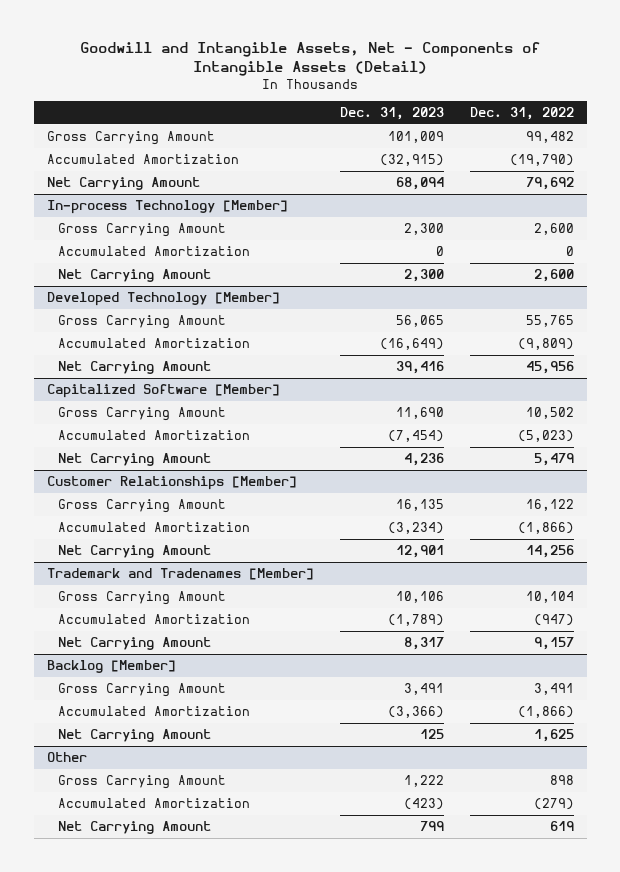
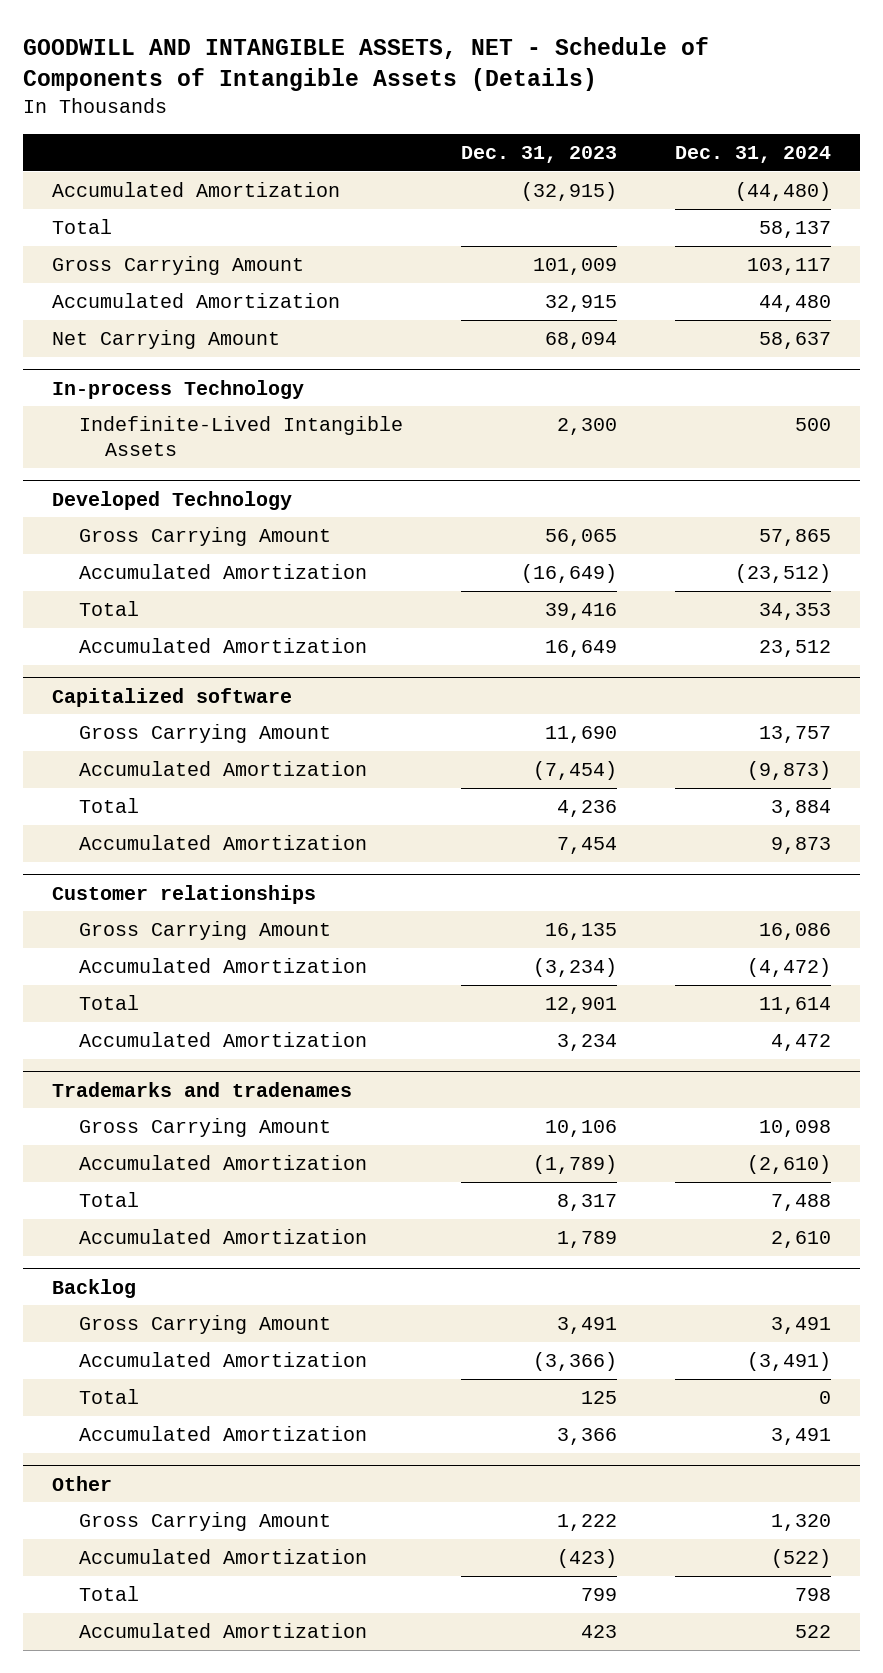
- Goodwill and Intangible Assets, Net - Components of Intangible Assets (Detail)
+ GOODWILL AND INTANGIBLE ASSETS, NET - Schedule of Components of Intangible Assets (Details)
- | Dec. 31, 2023 | Dec. 31, 2022
+ | Dec. 31, 2023 | Dec. 31, 2024
+ Total | | 58,137
moved down: Gross Carrying Amount | 101,009 | 103,117
+ Accumulated Amortization | 32,915 | 44,480
- In-process Technology [Member]
- Gross Carrying Amount | 2,300 | 2,600
- Accumulated Amortization | 0 | 0
- Net Carrying Amount | 2,300 | 2,600
- Developed Technology [Member]
+ In-process Technology
+ Indefinite-Lived Intangible Assets | 2,300 | 500
+ Developed Technology
- Net Carrying Amount | 39,416 | 45,956
- Capitalized Software [Member]
+ Total | 39,416 | 34,353
+ Accumulated Amortization | 16,649 | 23,512
+ Capitalized software
- Net Carrying Amount | 4,236 | 5,479
- Customer Relationships [Member]
+ Total | 4,236 | 3,884
+ Accumulated Amortization | 7,454 | 9,873
+ Customer relationships
- Net Carrying Amount | 12,901 | 14,256
- Trademark and Tradenames [Member]
+ Total | 12,901 | 11,614
+ Accumulated Amortization | 3,234 | 4,472
+ Trademarks and tradenames
- Net Carrying Amount | 8,317 | 9,157
- Backlog [Member]
+ Total | 8,317 | 7,488
+ Accumulated Amortization | 1,789 | 2,610
+ Backlog
- Net Carrying Amount | 125 | 1,625
+ Total | 125 | 0
+ Accumulated Amortization | 3,366 | 3,491
@ Other
- Net Carrying Amount | 799 | 619
+ Total | 799 | 798
+ Accumulated Amortization | 423 | 522

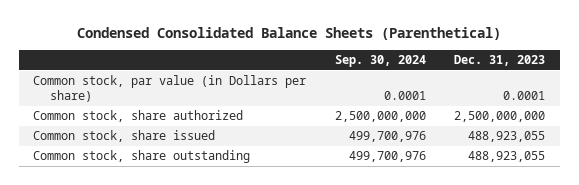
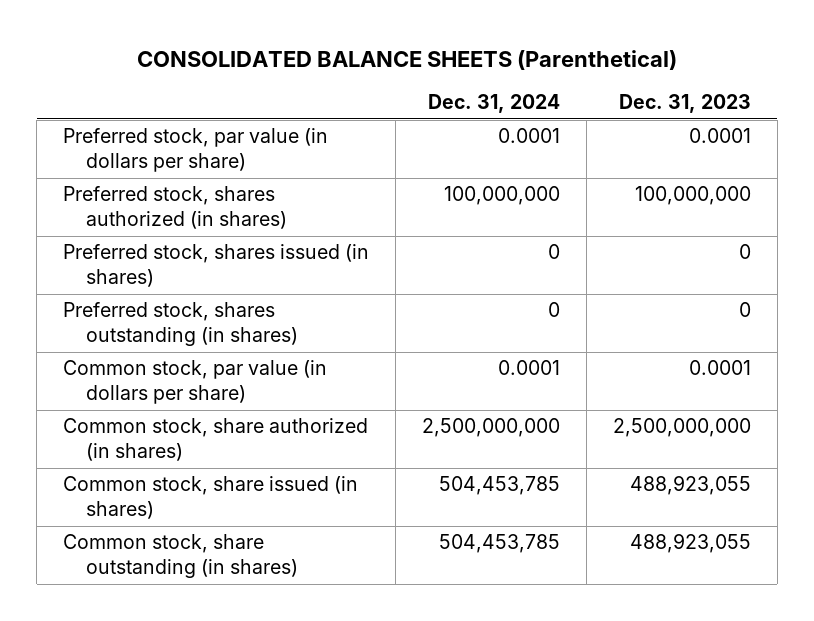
- Condensed Consolidated Balance Sheets (Parenthetical)
+ CONSOLIDATED BALANCE SHEETS (Parenthetical)
- | Sep. 30, 2024 | Dec. 31, 2023
+ | Dec. 31, 2024 | Dec. 31, 2023
- Common stock, par value (in Dollars per share) | 0.0001 | 0.0001
- Common stock, share authorized | 2,500,000,000 | 2,500,000,000
- Common stock, share issued | 499,700,976 | 488,923,055
- Common stock, share outstanding | 499,700,976 | 488,923,055
+ Preferred stock, par value (in dollars per share) | 0.0001 | 0.0001
+ Preferred stock, shares authorized (in shares) | 100,000,000 | 100,000,000
+ Preferred stock, shares issued (in shares) | 0 | 0
+ Preferred stock, shares outstanding (in shares) | 0 | 0
+ Common stock, par value (in dollars per share) | 0.0001 | 0.0001
+ Common stock, share authorized (in shares) | 2,500,000,000 | 2,500,000,000
+ Common stock, share issued (in shares) | 504,453,785 | 488,923,055
+ Common stock, share outstanding (in shares) | 504,453,785 | 488,923,055

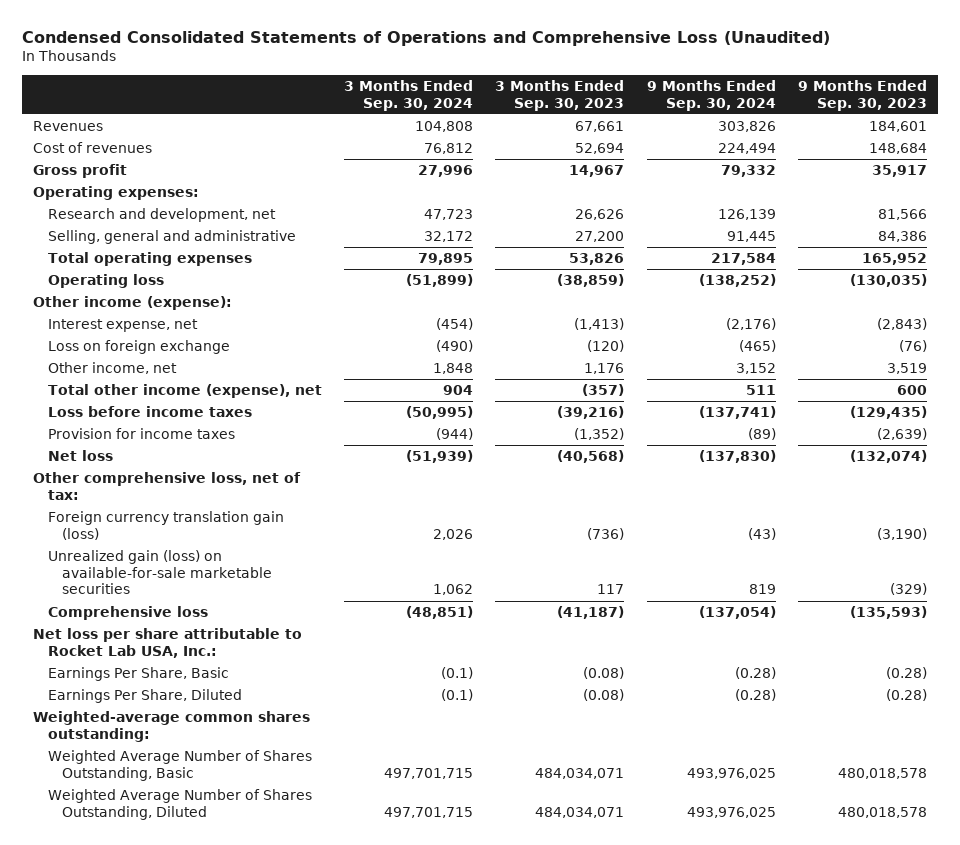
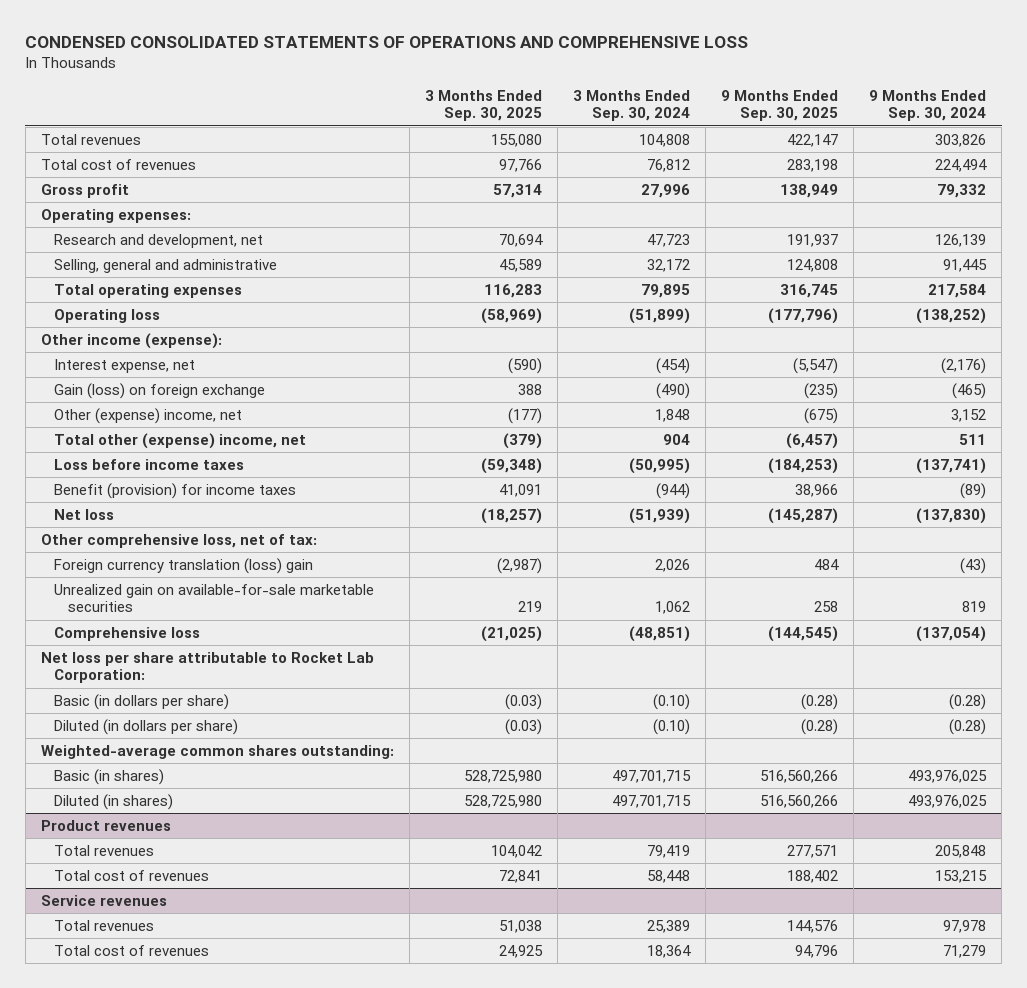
- Condensed Consolidated Statements of Operations and Comprehensive Loss (Unaudited)
+ CONDENSED CONSOLIDATED STATEMENTS OF OPERATIONS AND COMPREHENSIVE LOSS
- | 3 Months Ended Sep. 30, 2024 | 3 Months Ended Sep. 30, 2023 | 9 Months Ended Sep. 30, 2024 | 9 Months Ended Sep. 30, 2023
+ | 3 Months Ended Sep. 30, 2025 | 3 Months Ended Sep. 30, 2024 | 9 Months Ended Sep. 30, 2025 | 9 Months Ended Sep. 30, 2024
- Revenues | 104,808 | 67,661 | 303,826 | 184,601
- Cost of revenues | 76,812 | 52,694 | 224,494 | 148,684
+ Total revenues | 155,080 | 104,808 | 422,147 | 303,826
+ Total cost of revenues | 97,766 | 76,812 | 283,198 | 224,494
- Loss on foreign exchange | (490) | (120) | (465) | (76)
- Other income, net | 1,848 | 1,176 | 3,152 | 3,519
- Total other income (expense), net | 904 | (357) | 511 | 600
+ Gain (loss) on foreign exchange | 388 | (490) | (235) | (465)
+ Other (expense) income, net | (177) | 1,848 | (675) | 3,152
+ Total other (expense) income, net | (379) | 904 | (6,457) | 511
- Provision for income taxes | (944) | (1,352) | (89) | (2,639)
+ Benefit (provision) for income taxes | 41,091 | (944) | 38,966 | (89)
- Foreign currency translation gain (loss) | 2,026 | (736) | (43) | (3,190)
- Unrealized gain (loss) on available-for-sale marketable securities | 1,062 | 117 | 819 | (329)
+ Foreign currency translation (loss) gain | (2,987) | 2,026 | 484 | (43)
+ Unrealized gain on available-for-sale marketable securities | 219 | 1,062 | 258 | 819
- Net loss per share attributable to Rocket Lab USA, Inc.:
- Earnings Per Share, Basic | (0.1) | (0.08) | (0.28) | (0.28)
- Earnings Per Share, Diluted | (0.1) | (0.08) | (0.28) | (0.28)
+ Net loss per share attributable to Rocket Lab Corporation:
+ Basic (in dollars per share) | (0.03) | (0.10) | (0.28) | (0.28)
+ Diluted (in dollars per share) | (0.03) | (0.10) | (0.28) | (0.28)
- Weighted Average Number of Shares Outstanding, Basic | 497,701,715 | 484,034,071 | 493,976,025 | 480,018,578
- Weighted Average Number of Shares Outstanding, Diluted | 497,701,715 | 484,034,071 | 493,976,025 | 480,018,578
+ Basic (in shares) | 528,725,980 | 497,701,715 | 516,560,266 | 493,976,025
+ Diluted (in shares) | 528,725,980 | 497,701,715 | 516,560,266 | 493,976,025
+ Product revenues
+ Total revenues | 104,042 | 79,419 | 277,571 | 205,848
+ Total cost of revenues | 72,841 | 58,448 | 188,402 | 153,215
+ Service revenues
+ Total revenues | 51,038 | 25,389 | 144,576 | 97,978
+ Total cost of revenues | 24,925 | 18,364 | 94,796 | 71,279

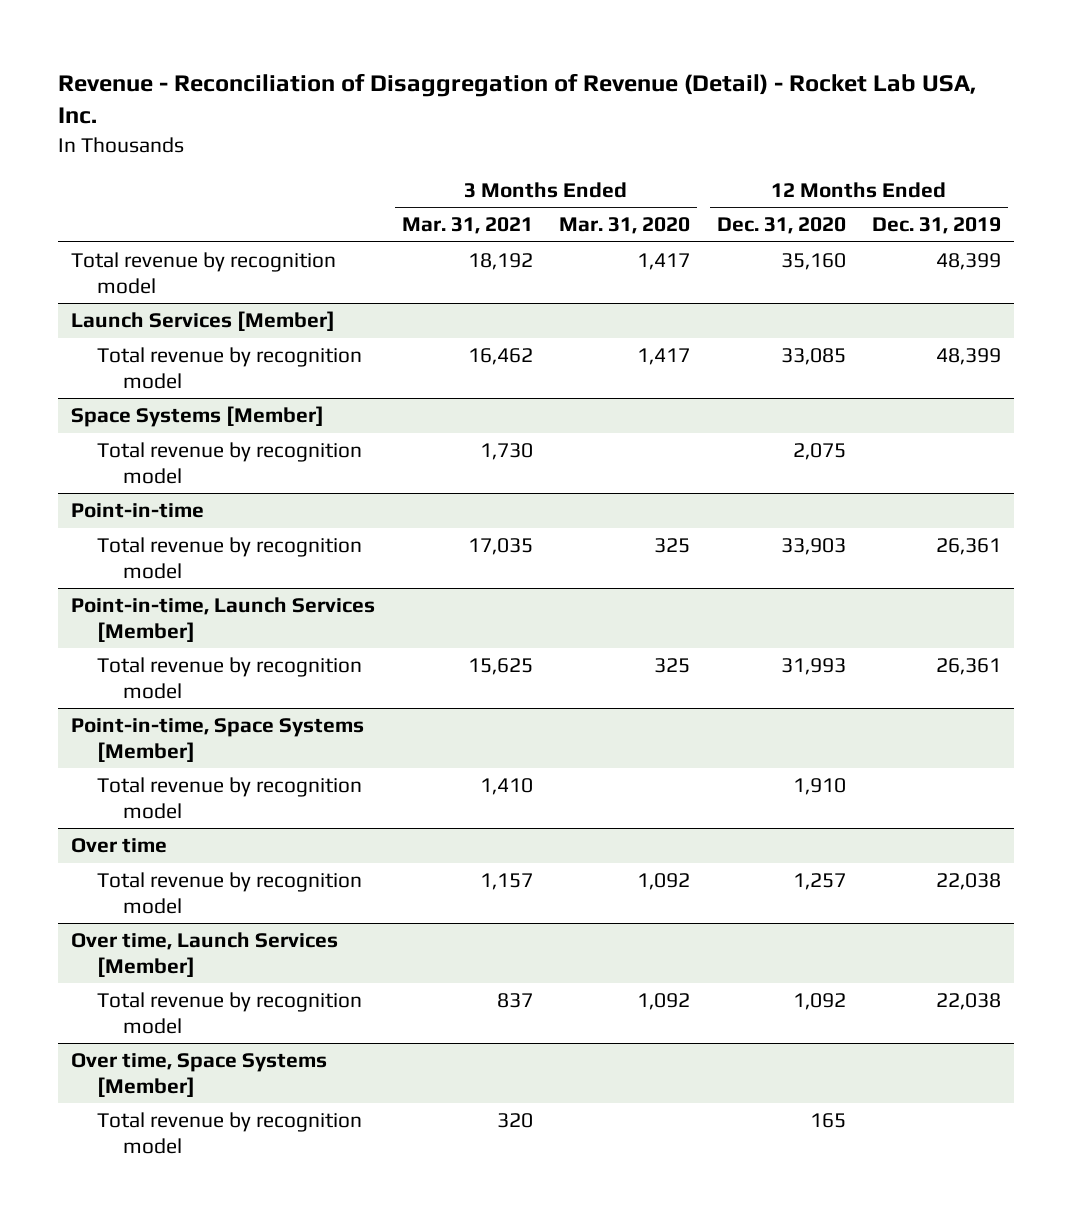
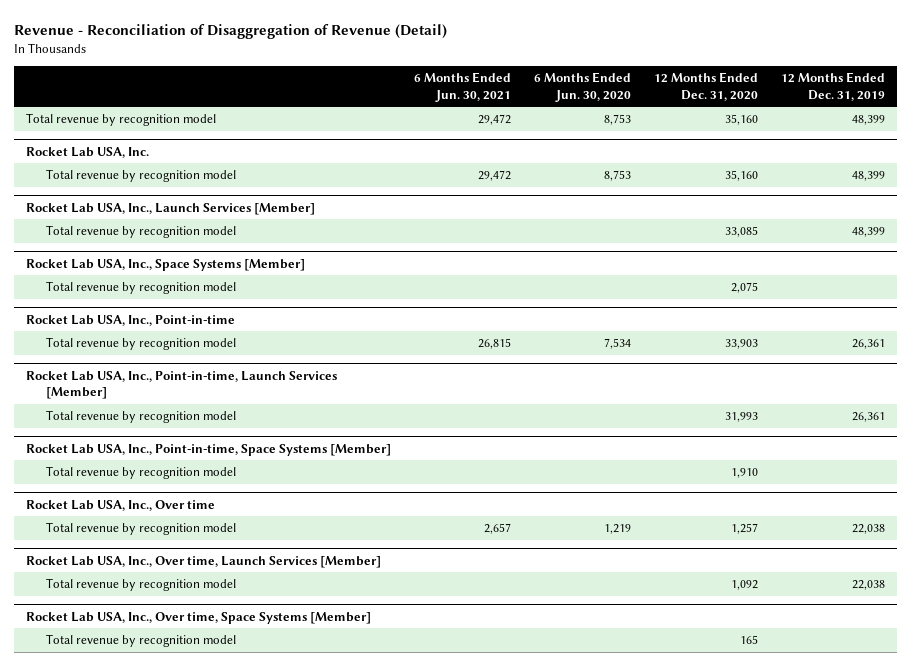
- Revenue - Reconciliation of Disaggregation of Revenue (Detail) - Rocket Lab USA, Inc.
+ Revenue - Reconciliation of Disaggregation of Revenue (Detail)
- | 3 Months Ended Mar. 31, 2021 | 3 Months Ended Mar. 31, 2020 | 12 Months Ended Dec. 31, 2020 | 12 Months Ended Dec. 31, 2019
+ | 6 Months Ended Jun. 30, 2021 | 6 Months Ended Jun. 30, 2020 | 12 Months Ended Dec. 31, 2020 | 12 Months Ended Dec. 31, 2019
- Launch Services [Member]
+ Rocket Lab USA, Inc.
+ Total revenue by recognition model | 29,472 | 8,753 | 35,160 | 48,399
+ Rocket Lab USA, Inc., Launch Services [Member]
- Space Systems [Member]
+ Rocket Lab USA, Inc., Space Systems [Member]
- Point-in-time
+ Rocket Lab USA, Inc., Point-in-time
- Point-in-time, Launch Services [Member]
+ Rocket Lab USA, Inc., Point-in-time, Launch Services [Member]
- Point-in-time, Space Systems [Member]
+ Rocket Lab USA, Inc., Point-in-time, Space Systems [Member]
- Over time
+ Rocket Lab USA, Inc., Over time
- Over time, Launch Services [Member]
+ Rocket Lab USA, Inc., Over time, Launch Services [Member]
- Over time, Space Systems [Member]
+ Rocket Lab USA, Inc., Over time, Space Systems [Member]

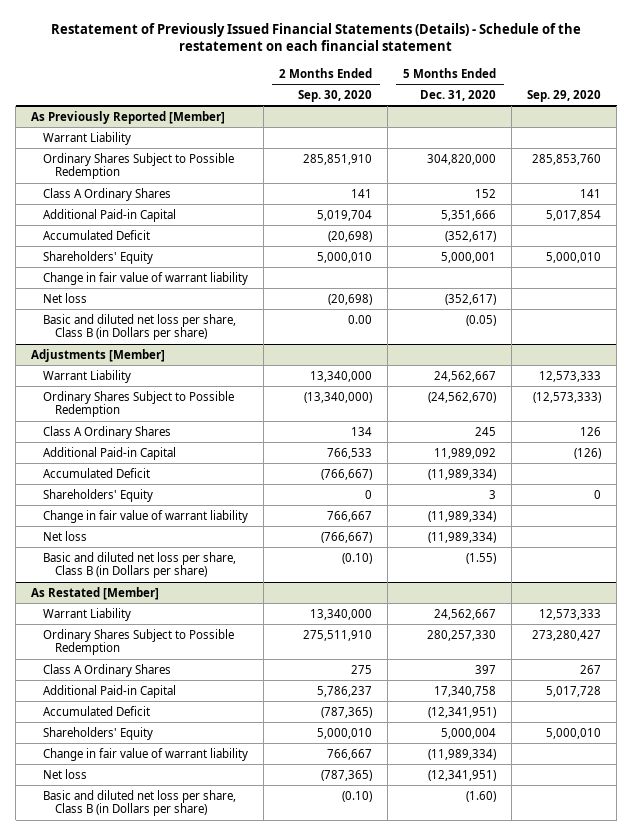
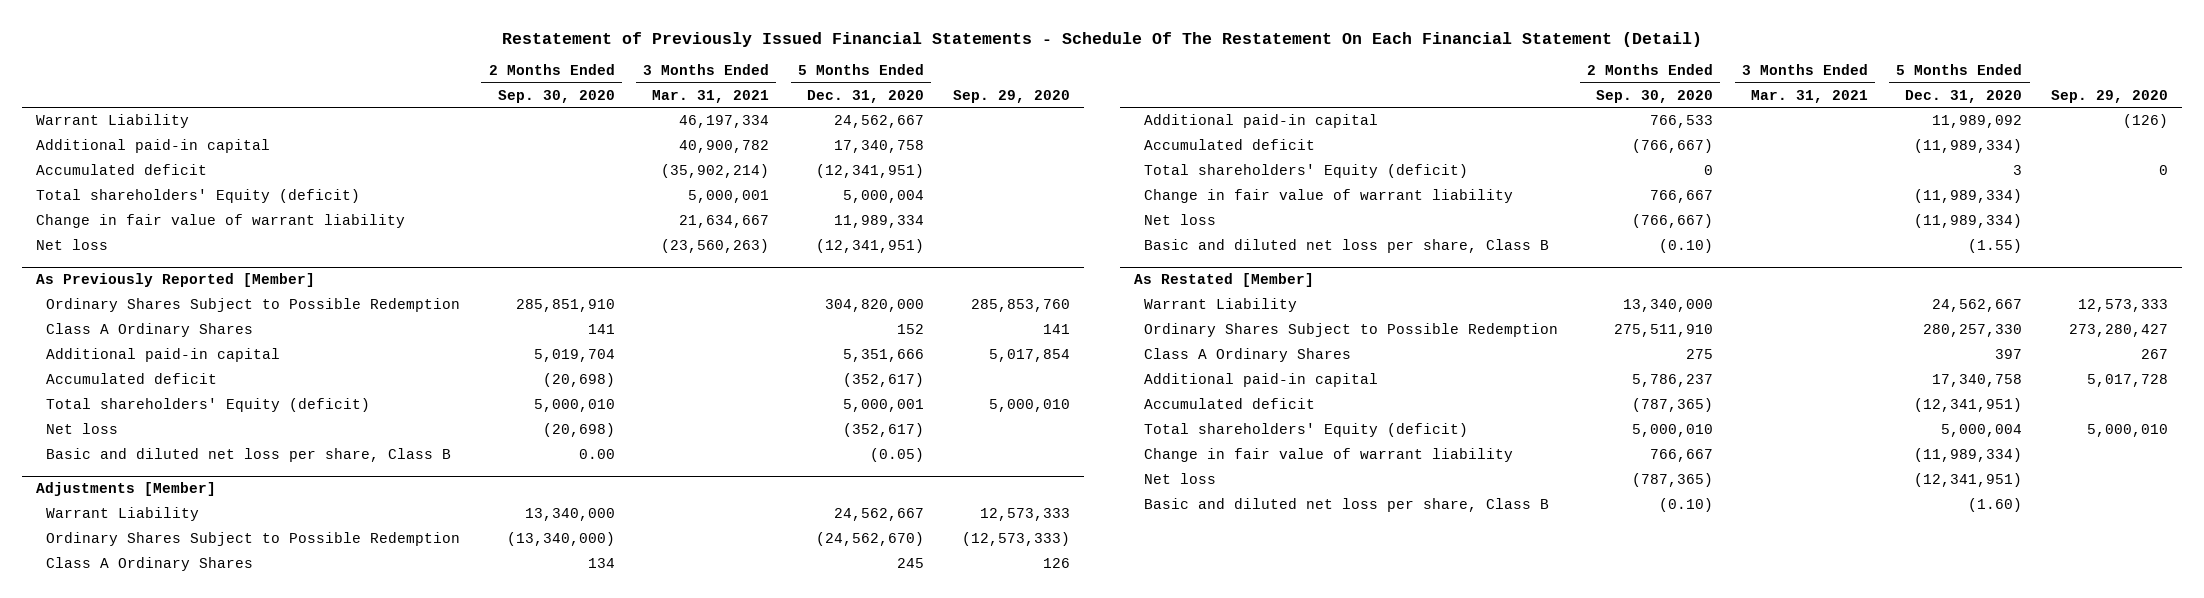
- Restatement of Previously Issued Financial Statements (Details) - Schedule of the restatement on each financial statement
+ Restatement of Previously Issued Financial Statements - Schedule Of The Restatement On Each Financial Statement (Detail)
- | 2 Months Ended Sep. 30, 2020 | 5 Months Ended Dec. 31, 2020 | Sep. 29, 2020
+ | 2 Months Ended Sep. 30, 2020 | 3 Months Ended Mar. 31, 2021 | 5 Months Ended Dec. 31, 2020 | Sep. 29, 2020
+ Warrant Liability | | 46,197,334 | 24,562,667 |
+ Additional paid-in capital | | 40,900,782 | 17,340,758 |
+ Accumulated deficit | | (35,902,214) | (12,341,951) |
+ Total shareholders' Equity (deficit) | | 5,000,001 | 5,000,004 |
+ Change in fair value of warrant liability | | 21,634,667 | 11,989,334 |
+ Net loss | | (23,560,263) | (12,341,951) |
@ As Previously Reported [Member]
- Warrant Liability
- Additional Paid-in Capital | 5,019,704 | 5,351,666 | 5,017,854
- Accumulated Deficit | (20,698) | (352,617) |
- Shareholders' Equity | 5,000,010 | 5,000,001 | 5,000,010
- Change in fair value of warrant liability
+ Additional paid-in capital | 5,019,704 | | 5,351,666 | 5,017,854
+ Accumulated deficit | (20,698) | | (352,617) |
+ Total shareholders' Equity (deficit) | 5,000,010 | | 5,000,001 | 5,000,010
- Basic and diluted net loss per share, Class B (in Dollars per share) | 0.00 | (0.05) |
+ Basic and diluted net loss per share, Class B | 0.00 | | (0.05) |
@ Adjustments [Member]
- Additional Paid-in Capital | 766,533 | 11,989,092 | (126)
- Accumulated Deficit | (766,667) | (11,989,334) |
- Shareholders' Equity | 0 | 3 | 0
+ Additional paid-in capital | 766,533 | | 11,989,092 | (126)
+ Accumulated deficit | (766,667) | | (11,989,334) |
+ Total shareholders' Equity (deficit) | 0 | | 3 | 0
- Basic and diluted net loss per share, Class B (in Dollars per share) | (0.10) | (1.55) |
+ Basic and diluted net loss per share, Class B | (0.10) | | (1.55) |
@ As Restated [Member]
- Additional Paid-in Capital | 5,786,237 | 17,340,758 | 5,017,728
- Accumulated Deficit | (787,365) | (12,341,951) |
- Shareholders' Equity | 5,000,010 | 5,000,004 | 5,000,010
+ Additional paid-in capital | 5,786,237 | | 17,340,758 | 5,017,728
+ Accumulated deficit | (787,365) | | (12,341,951) |
+ Total shareholders' Equity (deficit) | 5,000,010 | | 5,000,004 | 5,000,010
- Basic and diluted net loss per share, Class B (in Dollars per share) | (0.10) | (1.60) |
+ Basic and diluted net loss per share, Class B | (0.10) | | (1.60) |

